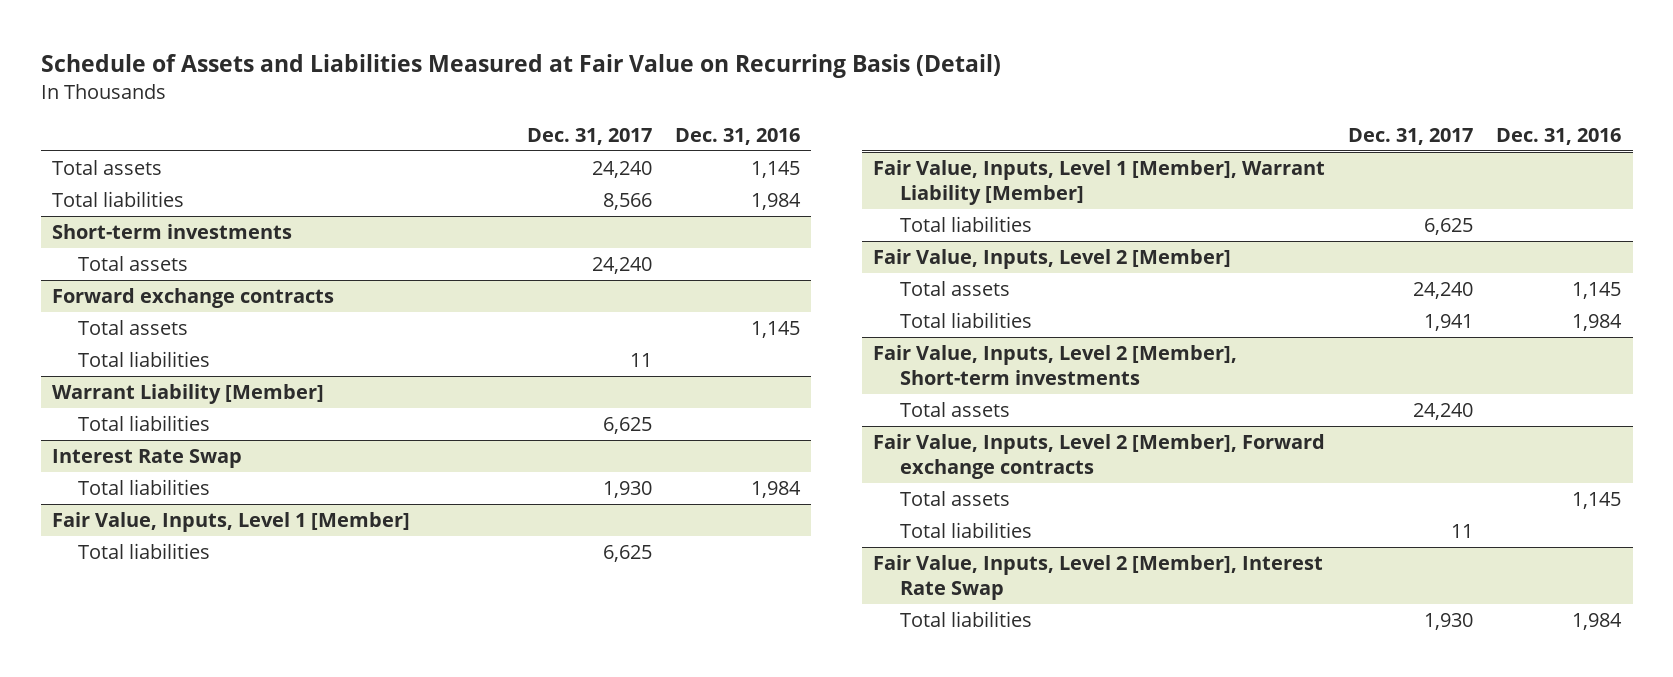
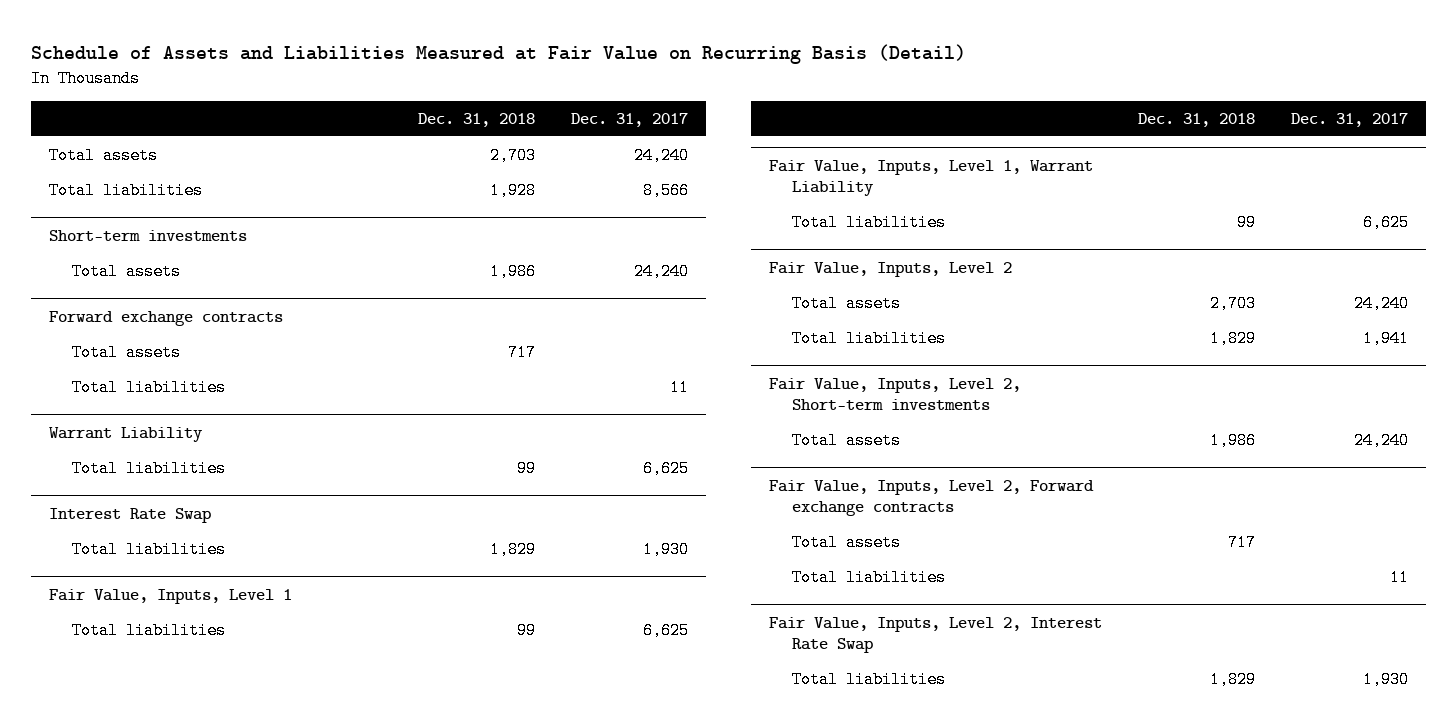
- | Dec. 31, 2017 | Dec. 31, 2016
+ | Dec. 31, 2018 | Dec. 31, 2017
- Warrant Liability [Member]
+ Warrant Liability
- Fair Value, Inputs, Level 1 [Member]
+ Fair Value, Inputs, Level 1
- Fair Value, Inputs, Level 1 [Member], Warrant Liability [Member]
+ Fair Value, Inputs, Level 1, Warrant Liability
- Fair Value, Inputs, Level 2 [Member]
+ Fair Value, Inputs, Level 2
- Fair Value, Inputs, Level 2 [Member], Short-term investments
+ Fair Value, Inputs, Level 2, Short-term investments
- Fair Value, Inputs, Level 2 [Member], Forward exchange contracts
+ Fair Value, Inputs, Level 2, Forward exchange contracts
- Fair Value, Inputs, Level 2 [Member], Interest Rate Swap
+ Fair Value, Inputs, Level 2, Interest Rate Swap

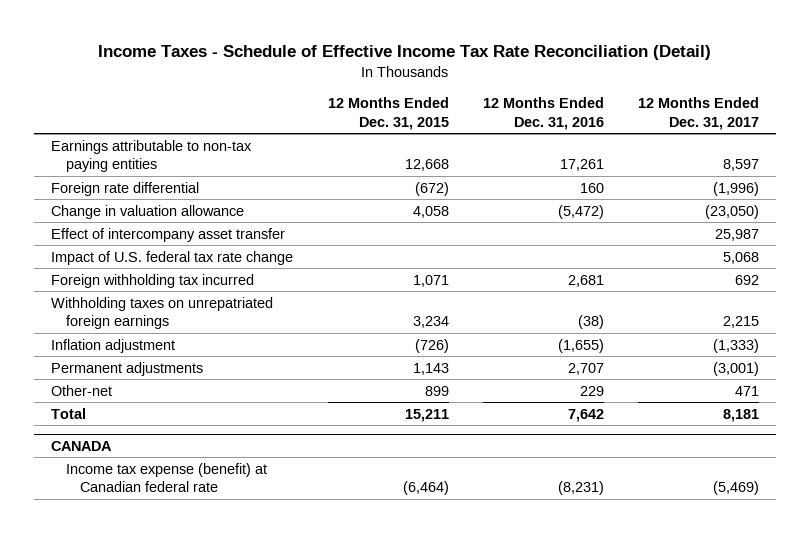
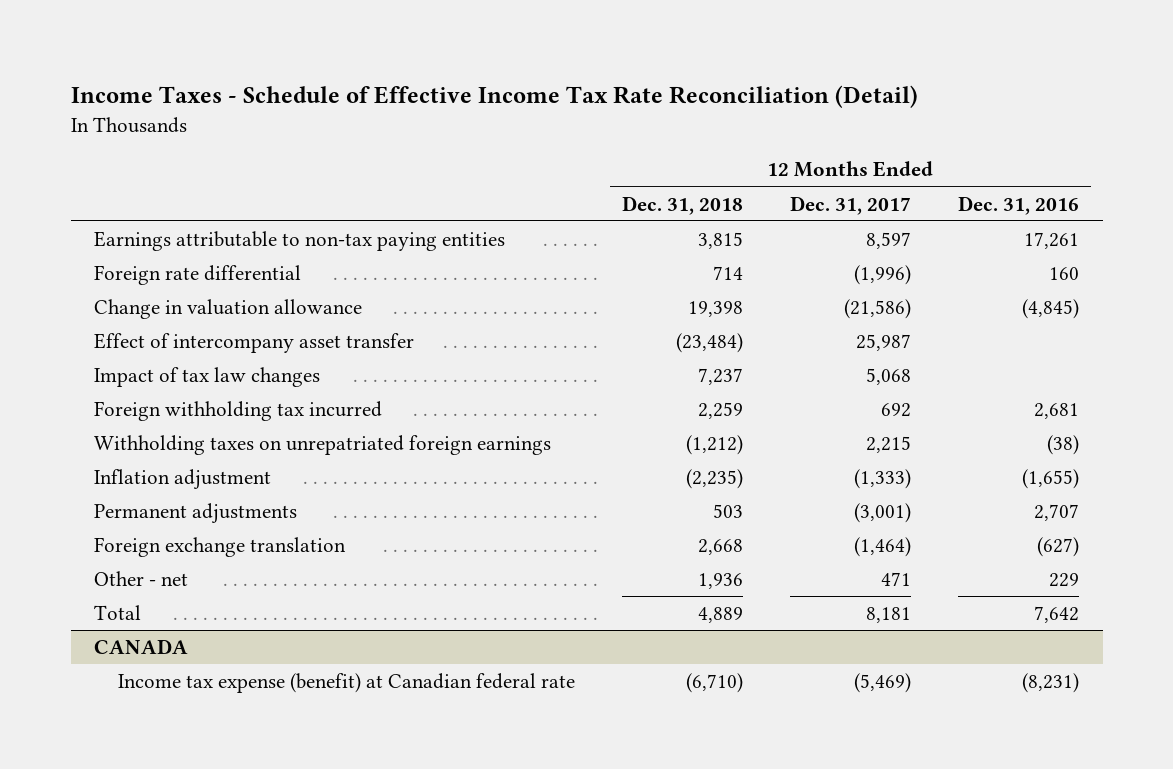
- | 12 Months Ended Dec. 31, 2015 | 12 Months Ended Dec. 31, 2016 | 12 Months Ended Dec. 31, 2017
+ | 12 Months Ended Dec. 31, 2018 | 12 Months Ended Dec. 31, 2017 | 12 Months Ended Dec. 31, 2016
- Change in valuation allowance | 4,058 | (5,472) | (23,050)
+ Change in valuation allowance | 19,398 | (21,586) | (4,845)
- Impact of U.S. federal tax rate change | | | 5,068
+ Impact of tax law changes | 7,237 | 5,068 |
- Other-net | 899 | 229 | 471
+ Foreign exchange translation | 2,668 | (1,464) | (627)
+ Other - net | 1,936 | 471 | 229

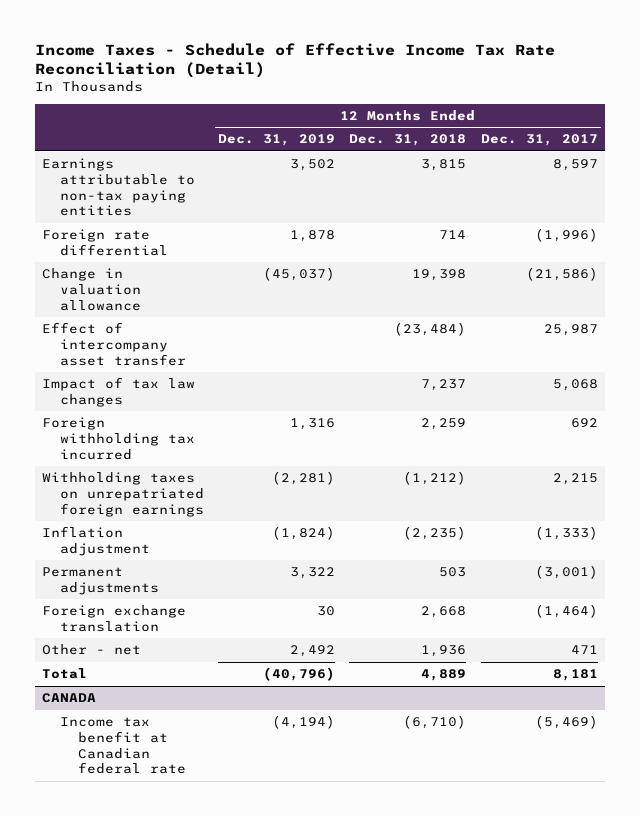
- | 12 Months Ended Dec. 31, 2018 | 12 Months Ended Dec. 31, 2017 | 12 Months Ended Dec. 31, 2016
+ | 12 Months Ended Dec. 31, 2019 | 12 Months Ended Dec. 31, 2018 | 12 Months Ended Dec. 31, 2017
@ CANADA
- Income tax expense (benefit) at Canadian federal rate | (6,710) | (5,469) | (8,231)
+ Income tax benefit at Canadian federal rate | (4,194) | (6,710) | (5,469)

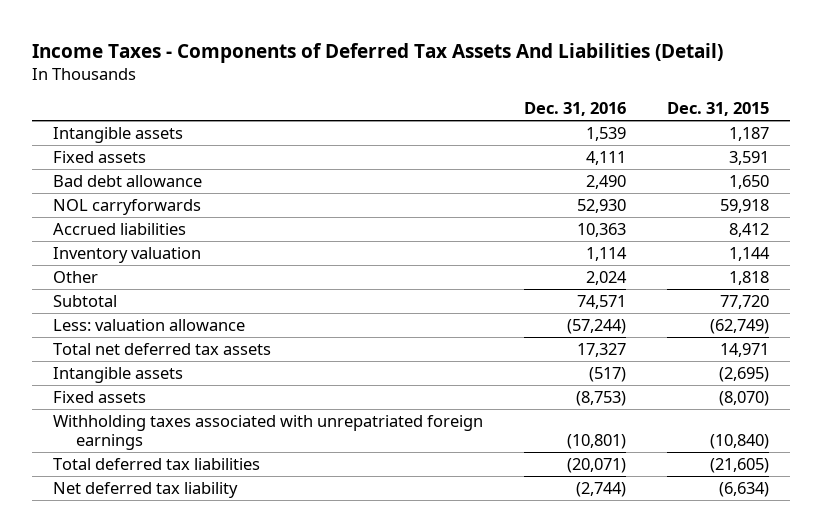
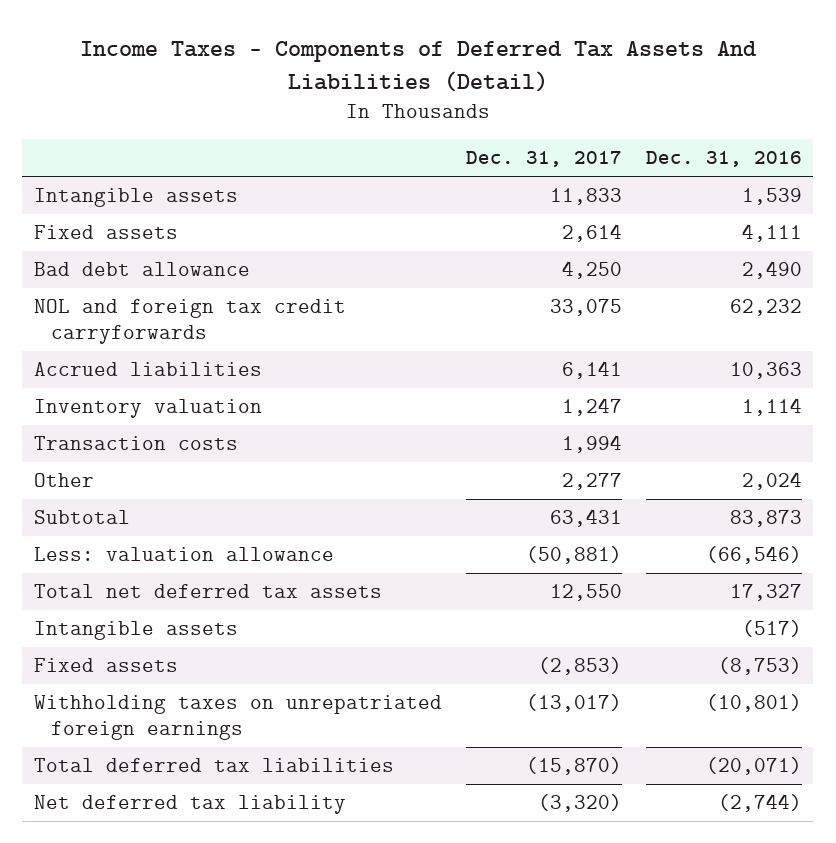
- | Dec. 31, 2016 | Dec. 31, 2015
+ | Dec. 31, 2017 | Dec. 31, 2016
- NOL carryforwards | 52,930 | 59,918
+ NOL and foreign tax credit carryforwards | 33,075 | 62,232
+ Transaction costs | 1,994 |
- Subtotal | 74,571 | 77,720
- Less: valuation allowance | (57,244) | (62,749)
+ Subtotal | 63,431 | 83,873
+ Less: valuation allowance | (50,881) | (66,546)
- Withholding taxes associated with unrepatriated foreign earnings | (10,801) | (10,840)
+ Withholding taxes on unrepatriated foreign earnings | (13,017) | (10,801)

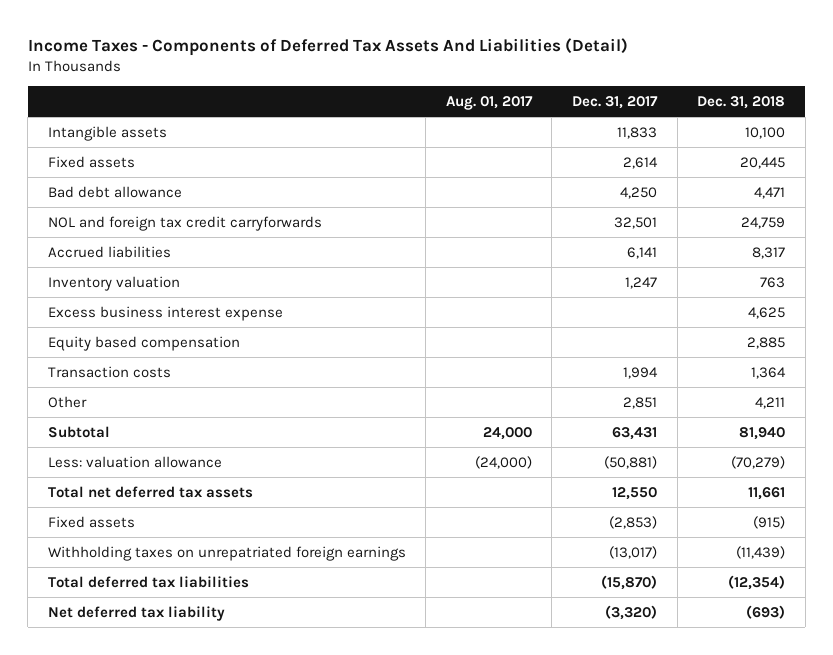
- | Dec. 31, 2017 | Dec. 31, 2016
+ | Aug. 01, 2017 | Dec. 31, 2017 | Dec. 31, 2018
- NOL and foreign tax credit carryforwards | 33,075 | 62,232
+ NOL and foreign tax credit carryforwards | | 32,501 | 24,759
+ Excess business interest expense | | | 4,625
+ Equity based compensation | | | 2,885
- Other | 2,277 | 2,024
+ Other | | 2,851 | 4,211
- Intangible assets | | (517)

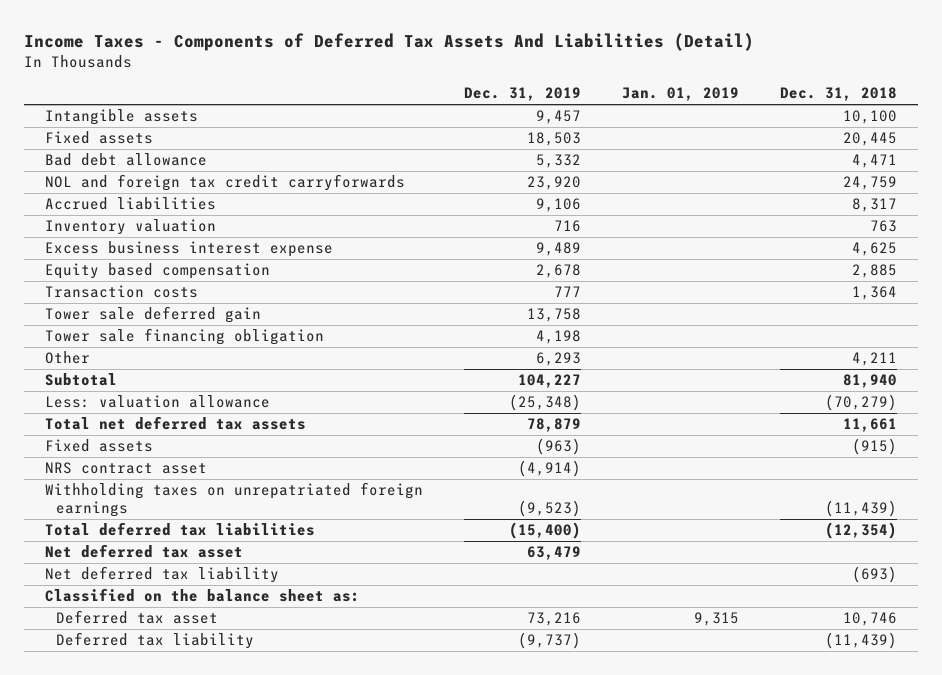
- | Aug. 01, 2017 | Dec. 31, 2017 | Dec. 31, 2018
+ | Dec. 31, 2019 | Jan. 01, 2019 | Dec. 31, 2018
+ Tower sale deferred gain | 13,758 | |
+ Tower sale financing obligation | 4,198 | |
+ NRS contract asset | (4,914) | |
+ Net deferred tax asset | 63,479 | |
+ Classified on the balance sheet as:
+ Deferred tax asset | 73,216 | 9,315 | 10,746
+ Deferred tax liability | (9,737) | | (11,439)

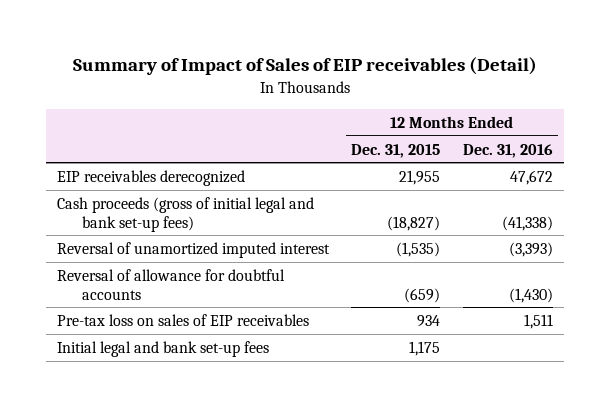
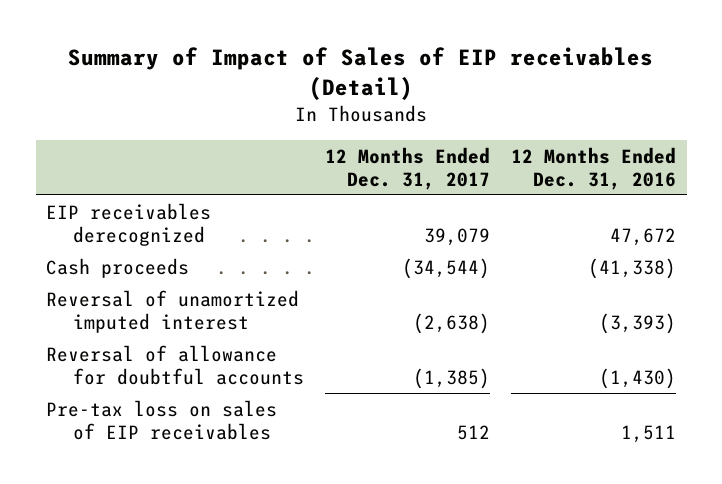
- | 12 Months Ended Dec. 31, 2015 | 12 Months Ended Dec. 31, 2016
+ | 12 Months Ended Dec. 31, 2017 | 12 Months Ended Dec. 31, 2016
- Cash proceeds (gross of initial legal and bank set-up fees) | (18,827) | (41,338)
+ Cash proceeds | (34,544) | (41,338)
- Initial legal and bank set-up fees | 1,175 |

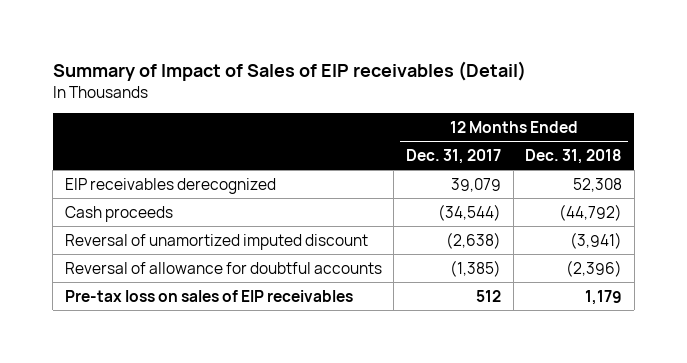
- | 12 Months Ended Dec. 31, 2017 | 12 Months Ended Dec. 31, 2016
+ | 12 Months Ended Dec. 31, 2017 | 12 Months Ended Dec. 31, 2018
- Reversal of unamortized imputed interest | (2,638) | (3,393)
+ Reversal of unamortized imputed discount | (2,638) | (3,941)

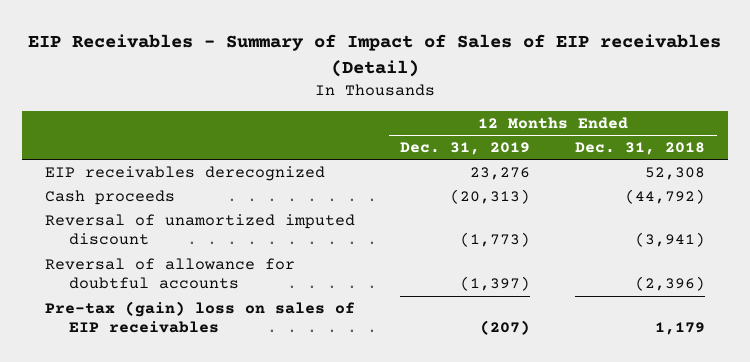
- Summary of Impact of Sales of EIP receivables (Detail)
+ EIP Receivables - Summary of Impact of Sales of EIP receivables (Detail)
- | 12 Months Ended Dec. 31, 2017 | 12 Months Ended Dec. 31, 2018
+ | 12 Months Ended Dec. 31, 2019 | 12 Months Ended Dec. 31, 2018
- Pre-tax loss on sales of EIP receivables | 512 | 1,179
+ Pre-tax (gain) loss on sales of EIP receivables | (207) | 1,179

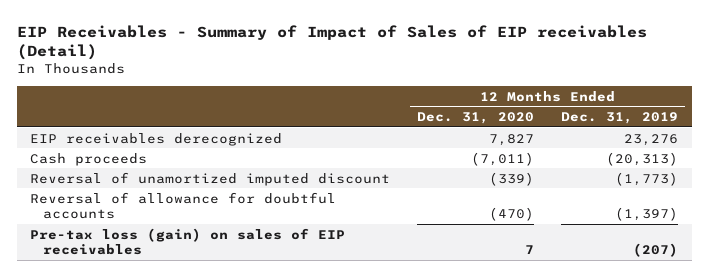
- | 12 Months Ended Dec. 31, 2019 | 12 Months Ended Dec. 31, 2018
+ | 12 Months Ended Dec. 31, 2020 | 12 Months Ended Dec. 31, 2019
- Pre-tax (gain) loss on sales of EIP receivables | (207) | 1,179
+ Pre-tax loss (gain) on sales of EIP receivables | 7 | (207)

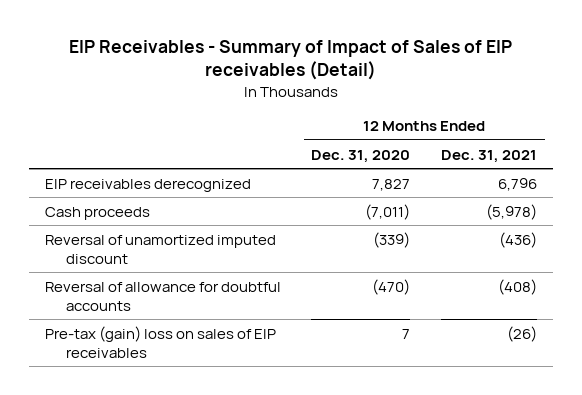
- | 12 Months Ended Dec. 31, 2020 | 12 Months Ended Dec. 31, 2019
+ | 12 Months Ended Dec. 31, 2020 | 12 Months Ended Dec. 31, 2021
- Pre-tax loss (gain) on sales of EIP receivables | 7 | (207)
+ Pre-tax (gain) loss on sales of EIP receivables | 7 | (26)

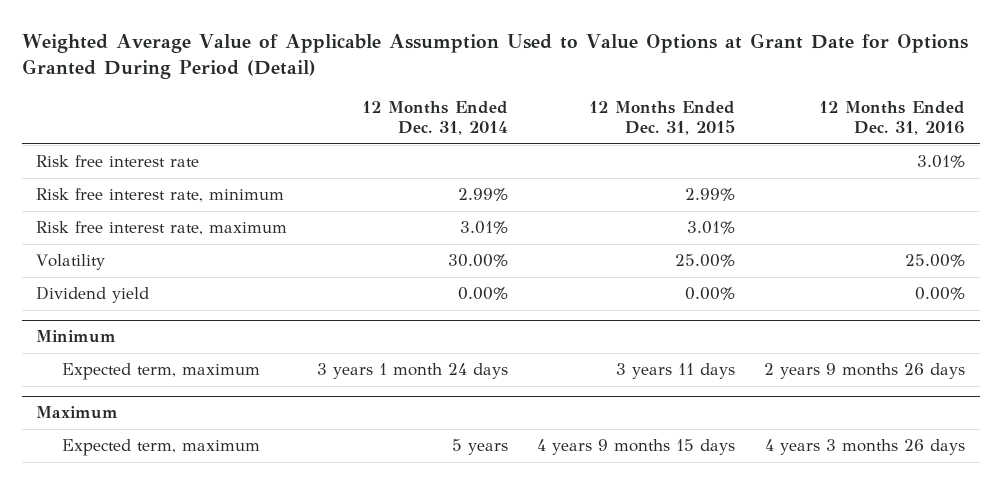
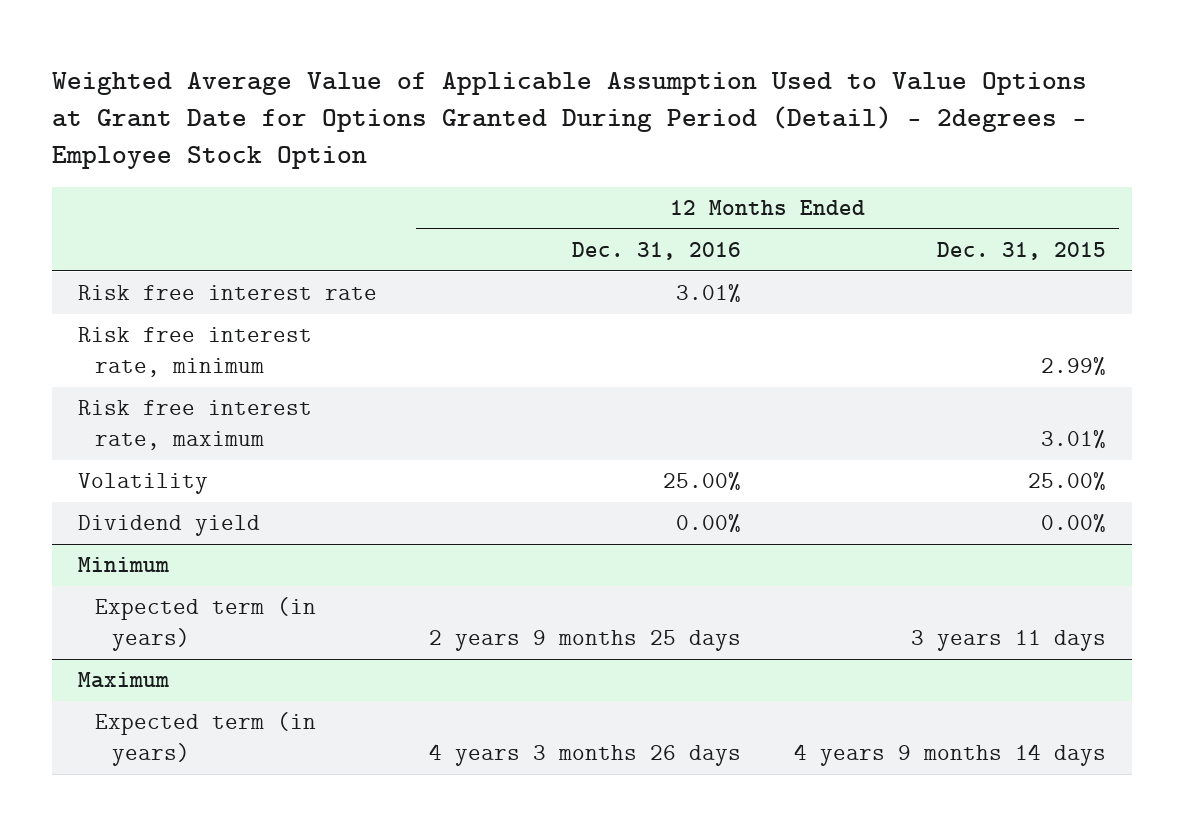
- Weighted Average Value of Applicable Assumption Used to Value Options at Grant Date for Options Granted During Period (Detail)
+ Weighted Average Value of Applicable Assumption Used to Value Options at Grant Date for Options Granted During Period (Detail) - 2degrees - Employee Stock Option
- | 12 Months Ended Dec. 31, 2014 | 12 Months Ended Dec. 31, 2015 | 12 Months Ended Dec. 31, 2016
+ | 12 Months Ended Dec. 31, 2016 | 12 Months Ended Dec. 31, 2015
@ Minimum
- Expected term, maximum | 3 years 1 month 24 days | 3 years 11 days | 2 years 9 months 26 days
+ Expected term (in years) | 2 years 9 months 25 days | 3 years 11 days
@ Maximum
- Expected term, maximum | 5 years | 4 years 9 months 15 days | 4 years 3 months 26 days
+ Expected term (in years) | 4 years 3 months 26 days | 4 years 9 months 14 days

